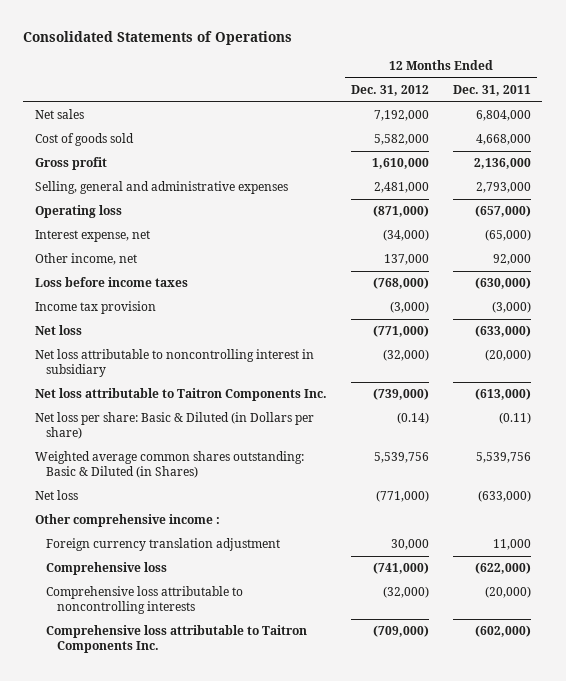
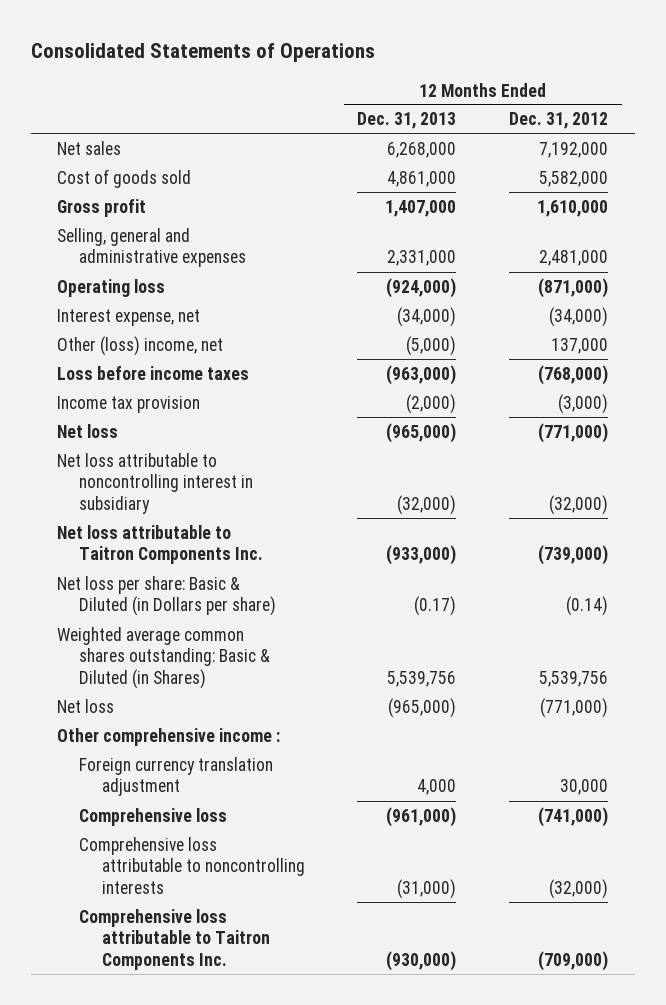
- | 12 Months Ended Dec. 31, 2012 | 12 Months Ended Dec. 31, 2011
+ | 12 Months Ended Dec. 31, 2013 | 12 Months Ended Dec. 31, 2012
- Other income, net | 137,000 | 92,000
+ Other (loss) income, net | (5,000) | 137,000

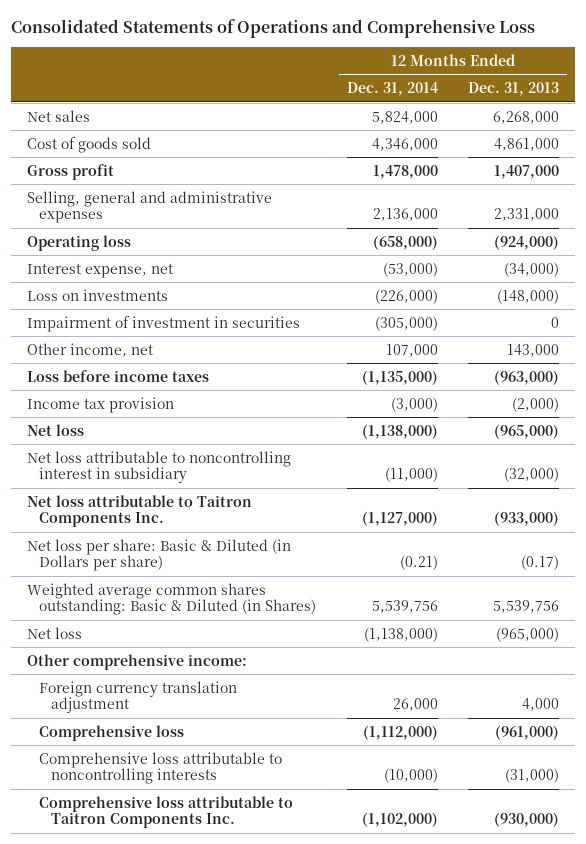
- Consolidated Statements of Operations
+ Consolidated Statements of Operations and Comprehensive Loss
- | 12 Months Ended Dec. 31, 2013 | 12 Months Ended Dec. 31, 2012
+ | 12 Months Ended Dec. 31, 2014 | 12 Months Ended Dec. 31, 2013
- Other (loss) income, net | (5,000) | 137,000
+ Loss on investments | (226,000) | (148,000)
+ Impairment of investment in securities | (305,000) | 0
+ Other income, net | 107,000 | 143,000
- Other comprehensive income :
+ Other comprehensive income:

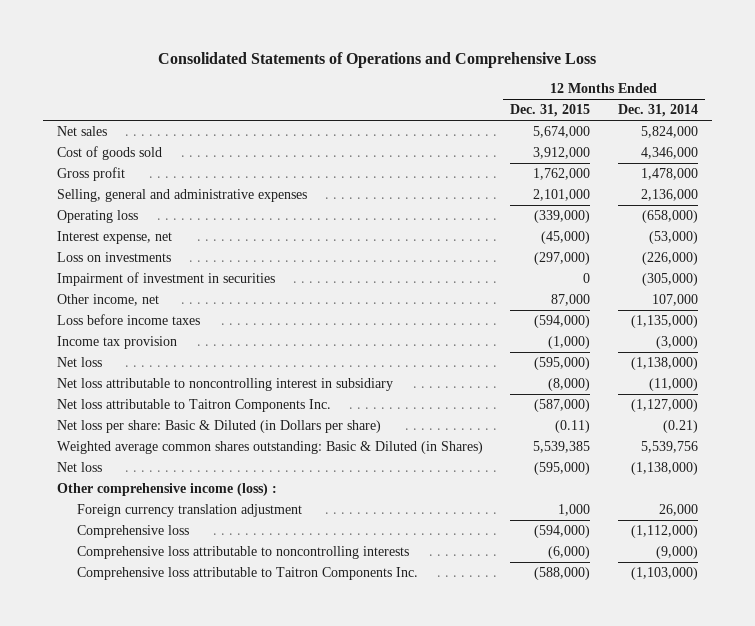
- | 12 Months Ended Dec. 31, 2014 | 12 Months Ended Dec. 31, 2013
+ | 12 Months Ended Dec. 31, 2015 | 12 Months Ended Dec. 31, 2014
- Other comprehensive income:
+ Other comprehensive income (loss) :
- Comprehensive loss attributable to noncontrolling interests | (10,000) | (31,000)
- Comprehensive loss attributable to Taitron Components Inc. | (1,102,000) | (930,000)
+ Comprehensive loss attributable to noncontrolling interests | (6,000) | (9,000)
+ Comprehensive loss attributable to Taitron Components Inc. | (588,000) | (1,103,000)

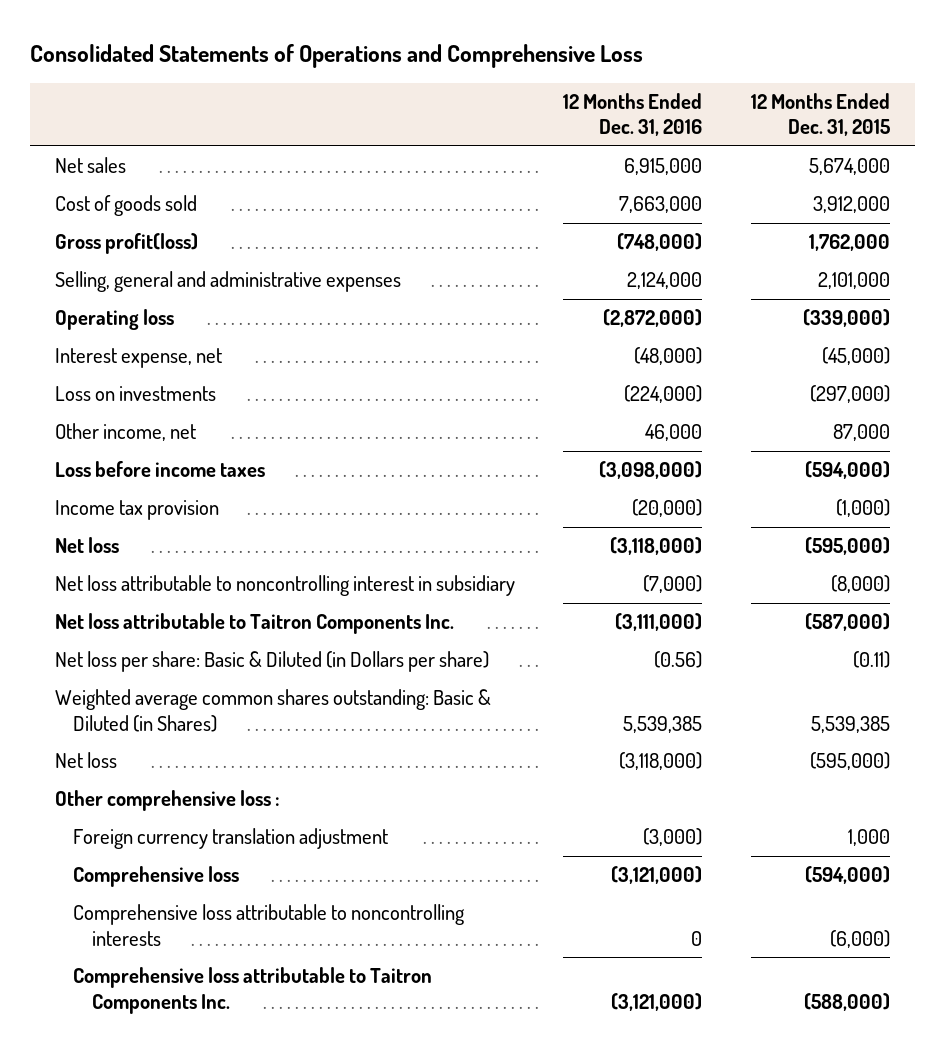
- | 12 Months Ended Dec. 31, 2015 | 12 Months Ended Dec. 31, 2014
+ | 12 Months Ended Dec. 31, 2016 | 12 Months Ended Dec. 31, 2015
- Gross profit | 1,762,000 | 1,478,000
+ Gross profit(loss) | (748,000) | 1,762,000
- Impairment of investment in securities | 0 | (305,000)
- Other comprehensive income (loss) :
+ Other comprehensive loss :

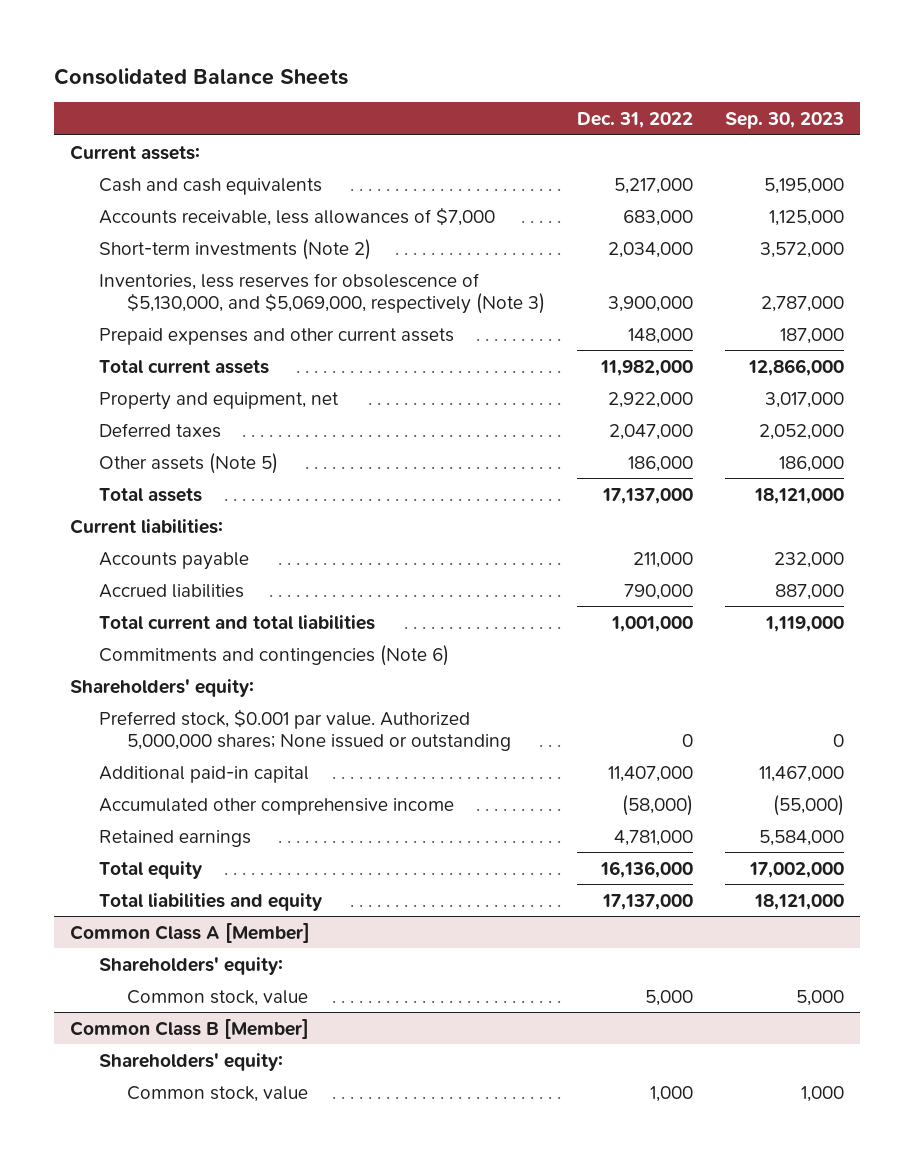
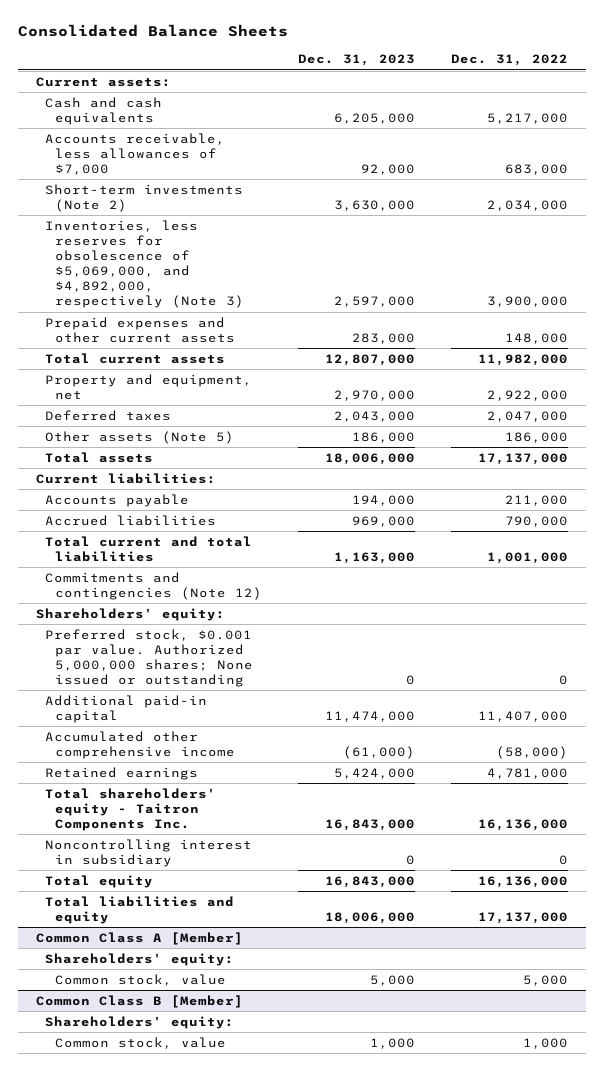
- | Dec. 31, 2022 | Sep. 30, 2023
+ | Dec. 31, 2023 | Dec. 31, 2022
- Inventories, less reserves for obsolescence of $5,130,000, and $5,069,000, respectively (Note 3) | 3,900,000 | 2,787,000
+ Inventories, less reserves for obsolescence of $5,069,000, and $4,892,000, respectively (Note 3) | 2,597,000 | 3,900,000
- Commitments and contingencies (Note 6)
+ Commitments and contingencies (Note 12)
+ Total shareholders' equity - Taitron Components Inc. | 16,843,000 | 16,136,000
+ Noncontrolling interest in subsidiary | 0 | 0

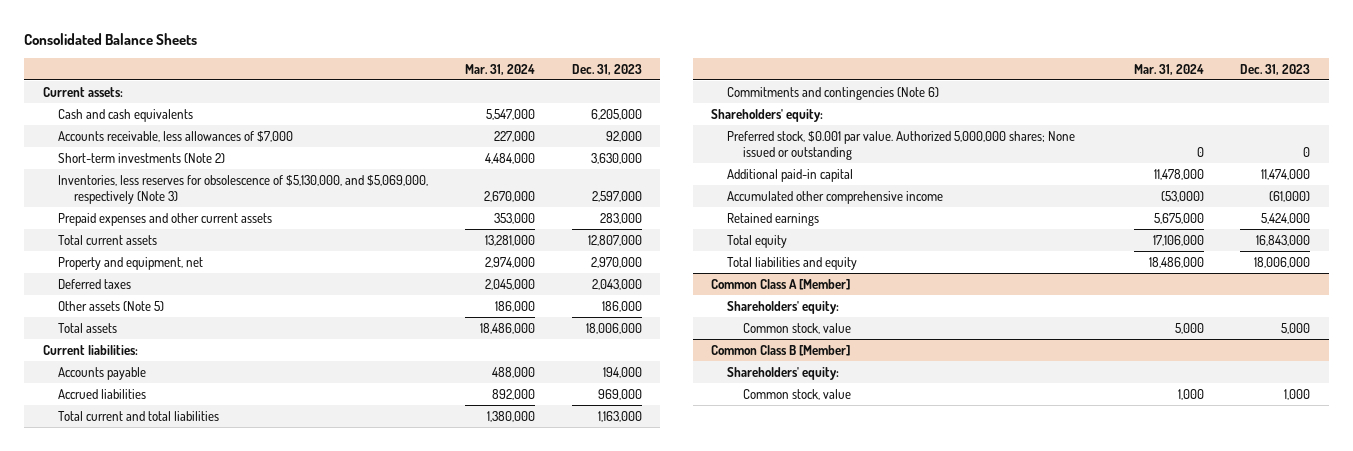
- | Dec. 31, 2023 | Dec. 31, 2022
+ | Mar. 31, 2024 | Dec. 31, 2023
- Inventories, less reserves for obsolescence of $5,069,000, and $4,892,000, respectively (Note 3) | 2,597,000 | 3,900,000
+ Inventories, less reserves for obsolescence of $5,130,000, and $5,069,000, respectively (Note 3) | 2,670,000 | 2,597,000
- Commitments and contingencies (Note 12)
+ Commitments and contingencies (Note 6)
- Total shareholders' equity - Taitron Components Inc. | 16,843,000 | 16,136,000
- Noncontrolling interest in subsidiary | 0 | 0

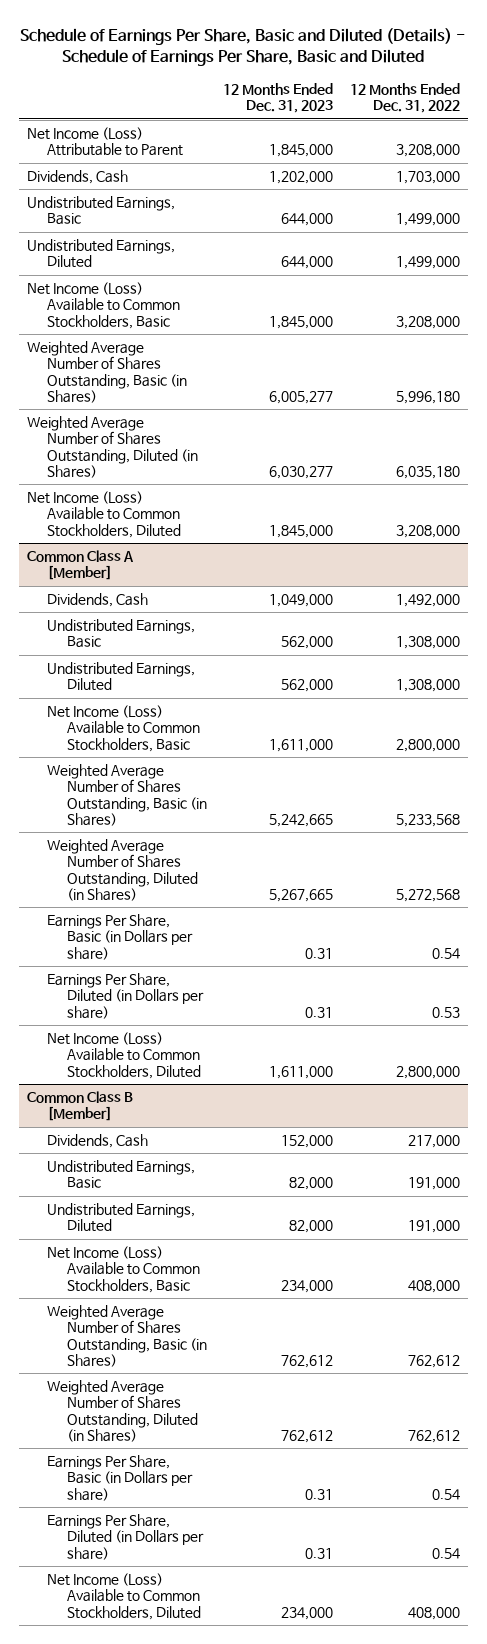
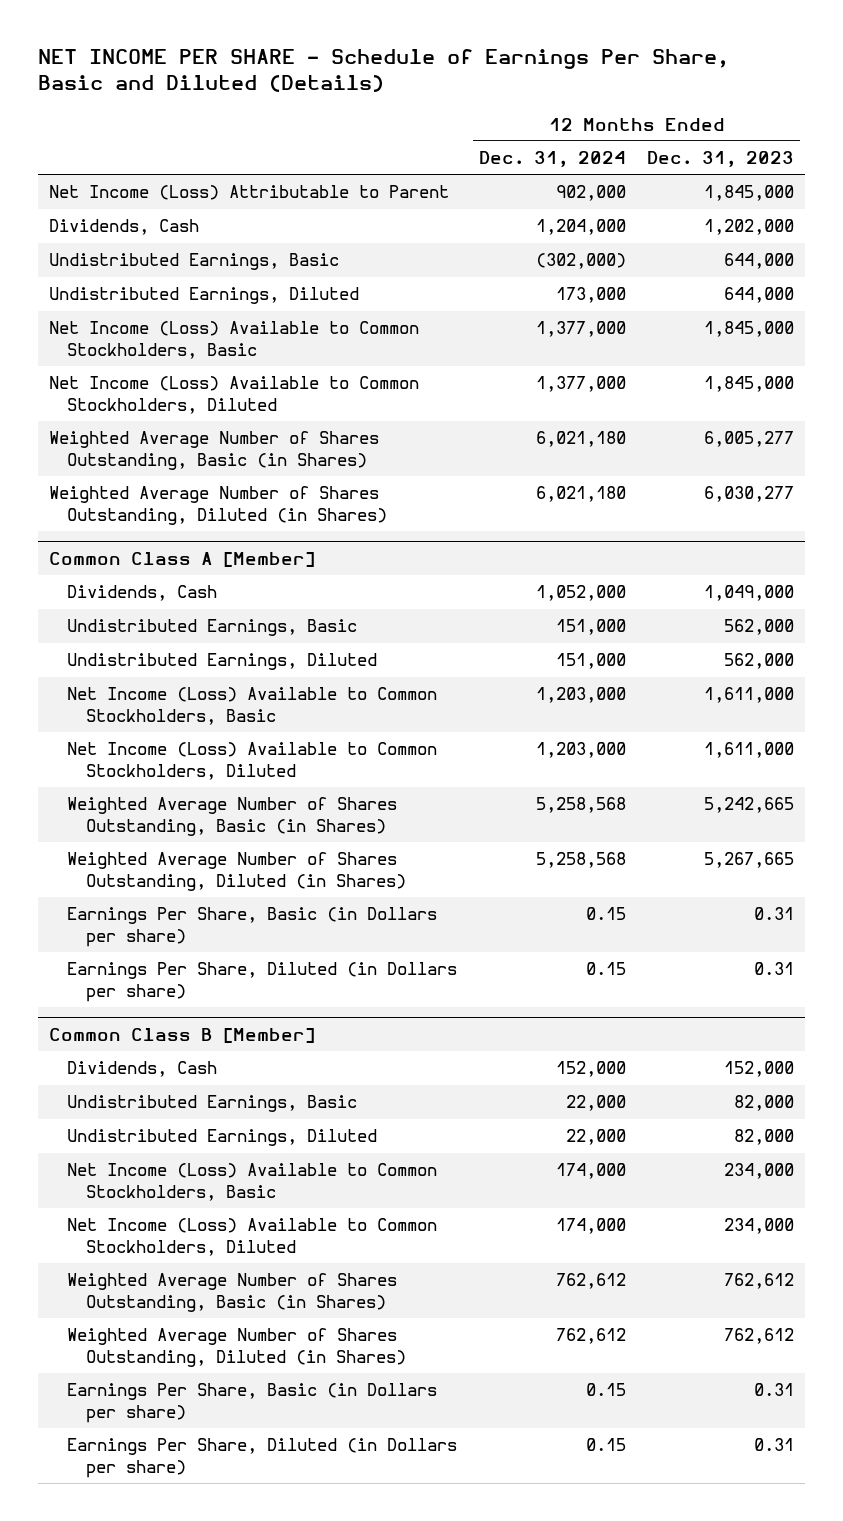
- Schedule of Earnings Per Share, Basic and Diluted (Details) - Schedule of Earnings Per Share, Basic and Diluted
+ NET INCOME PER SHARE - Schedule of Earnings Per Share, Basic and Diluted (Details)
- | 12 Months Ended Dec. 31, 2023 | 12 Months Ended Dec. 31, 2022
+ | 12 Months Ended Dec. 31, 2024 | 12 Months Ended Dec. 31, 2023
moved up: Net Income (Loss) Available to Common Stockholders, Diluted | 1,377,000 | 1,845,000
@ Common Class A [Member]
moved up: Net Income (Loss) Available to Common Stockholders, Diluted | 1,203,000 | 1,611,000
@ Common Class B [Member]
moved up: Net Income (Loss) Available to Common Stockholders, Diluted | 174,000 | 234,000

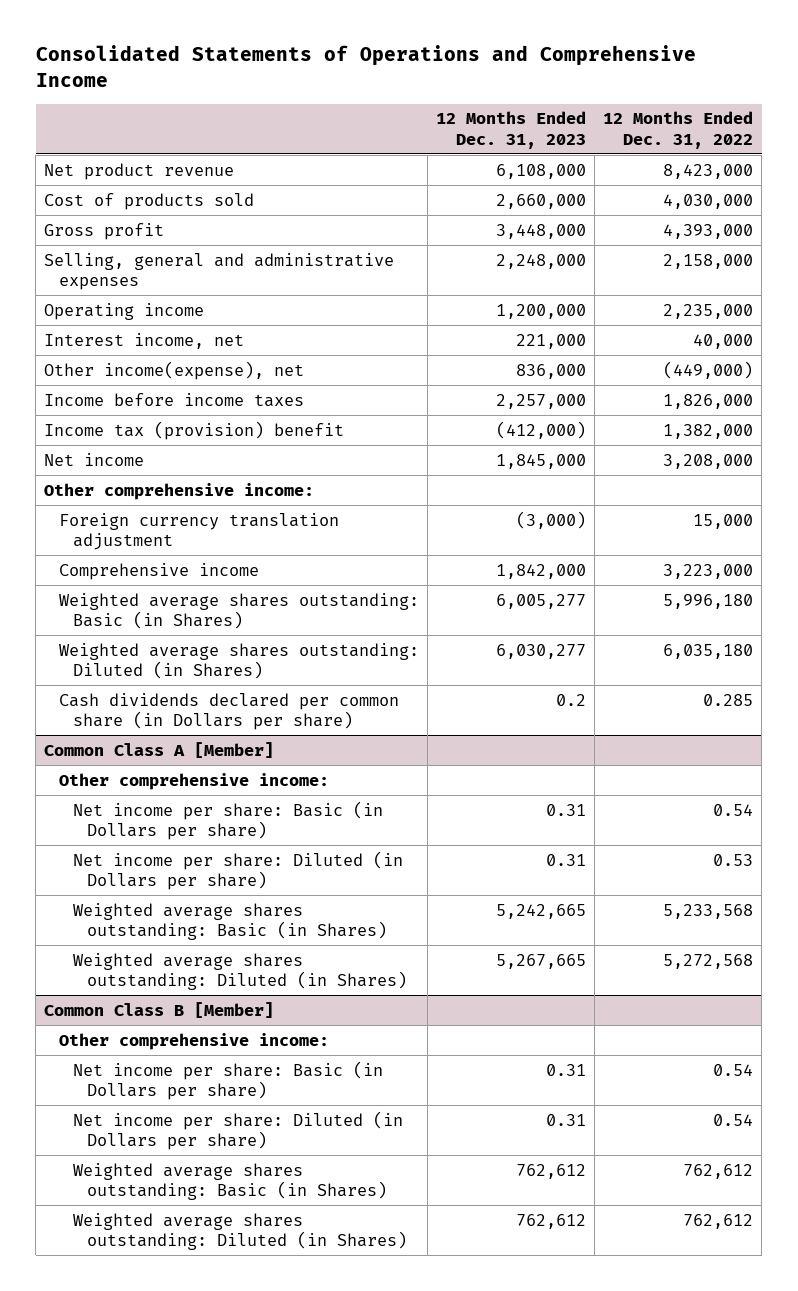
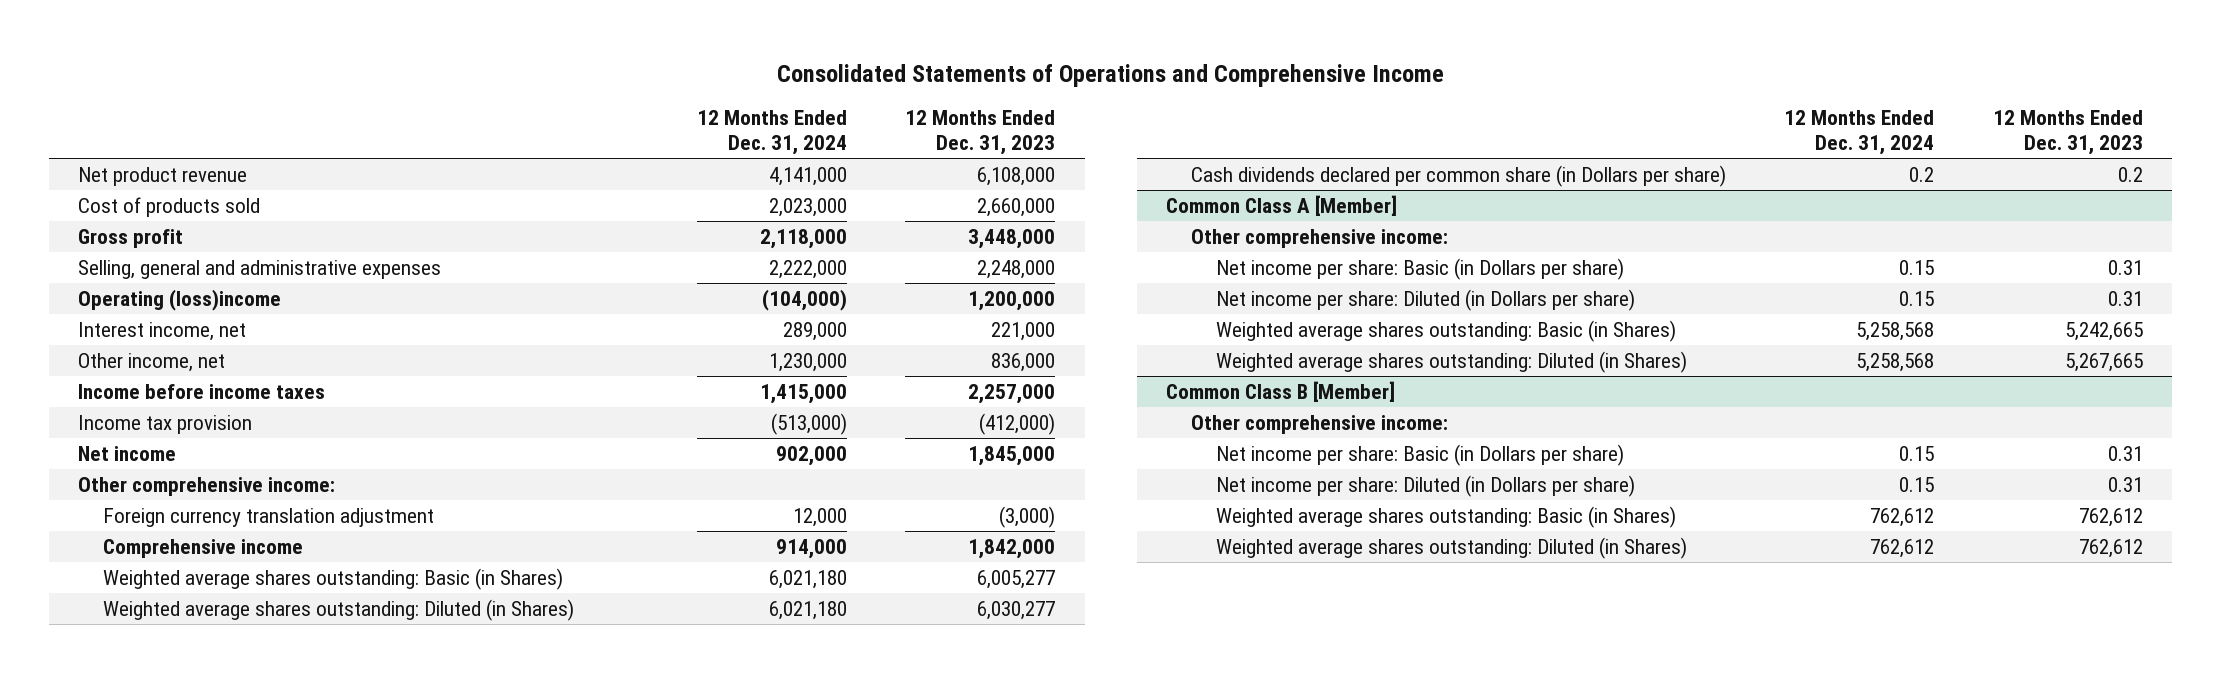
- | 12 Months Ended Dec. 31, 2023 | 12 Months Ended Dec. 31, 2022
+ | 12 Months Ended Dec. 31, 2024 | 12 Months Ended Dec. 31, 2023
- Operating income | 1,200,000 | 2,235,000
+ Operating (loss)income | (104,000) | 1,200,000
- Other income(expense), net | 836,000 | (449,000)
+ Other income, net | 1,230,000 | 836,000
- Income tax (provision) benefit | (412,000) | 1,382,000
+ Income tax provision | (513,000) | (412,000)

